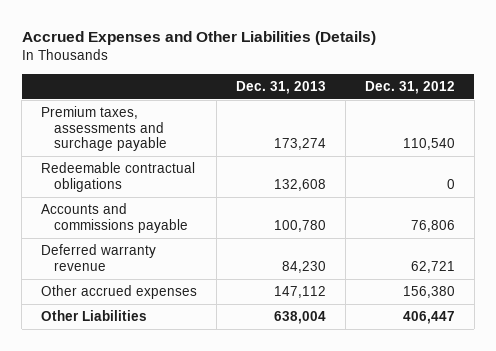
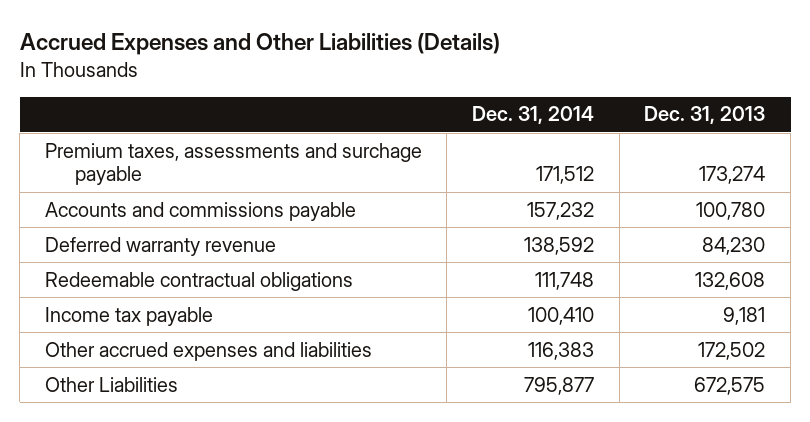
- | Dec. 31, 2013 | Dec. 31, 2012
+ | Dec. 31, 2014 | Dec. 31, 2013
- Other accrued expenses | 147,112 | 156,380
- Other Liabilities | 638,004 | 406,447
moved down: Redeemable contractual obligations | 111,748 | 132,608
+ Income tax payable | 100,410 | 9,181
+ Other accrued expenses and liabilities | 116,383 | 172,502
+ Other Liabilities | 795,877 | 672,575

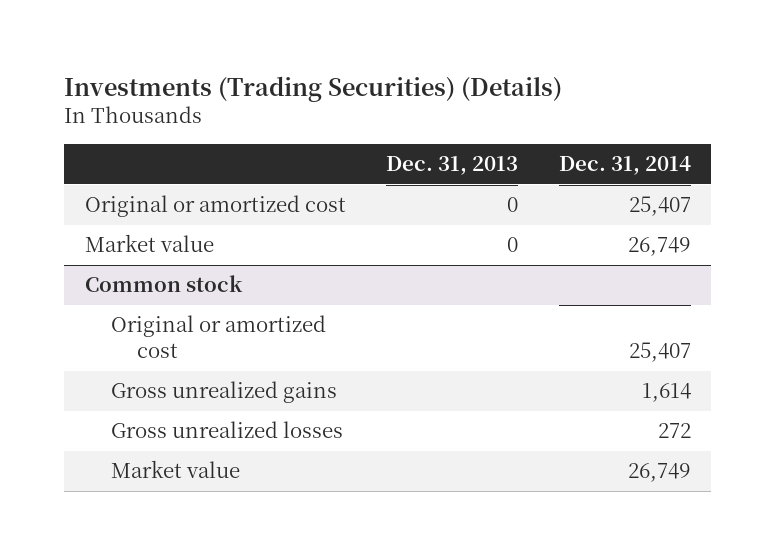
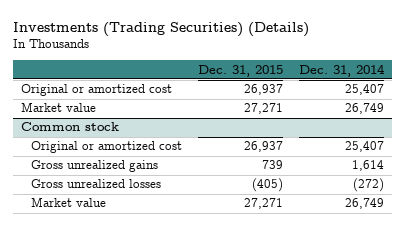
- | Dec. 31, 2013 | Dec. 31, 2014
+ | Dec. 31, 2015 | Dec. 31, 2014
@ Common stock
- Gross unrealized losses | | 272
+ Gross unrealized losses | (405) | (272)

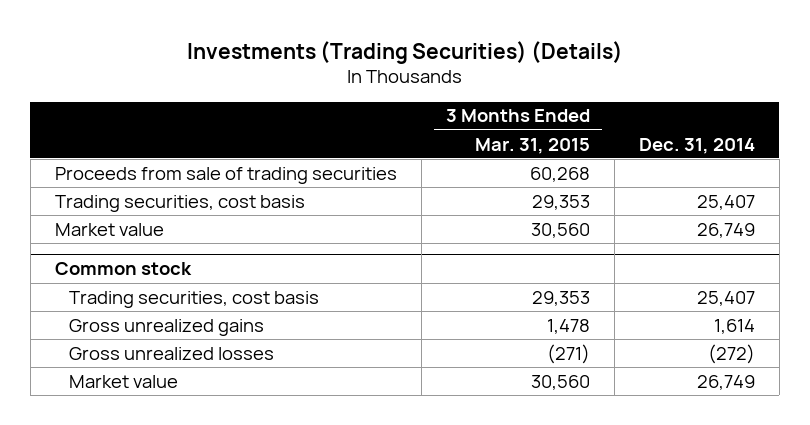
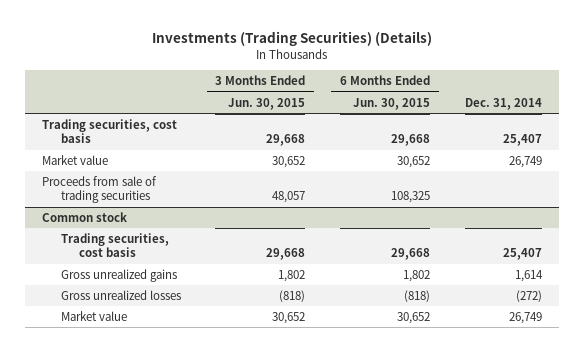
- | 3 Months Ended Mar. 31, 2015 | Dec. 31, 2014
+ | 3 Months Ended Jun. 30, 2015 | 6 Months Ended Jun. 30, 2015 | Dec. 31, 2014
moved down: Proceeds from sale of trading securities | 48,057 | 108,325 |

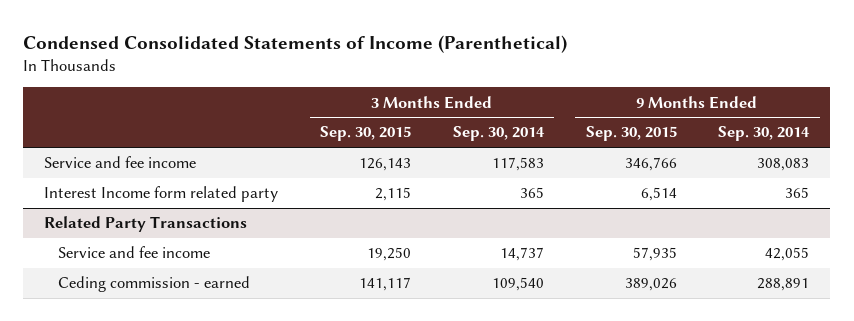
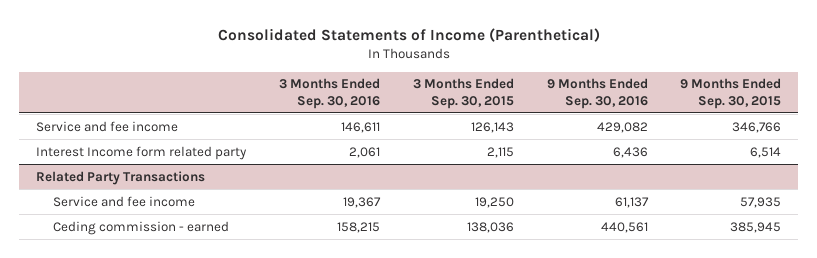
- Condensed Consolidated Statements of Income (Parenthetical)
+ Consolidated Statements of Income (Parenthetical)
- | 3 Months Ended Sep. 30, 2015 | 3 Months Ended Sep. 30, 2014 | 9 Months Ended Sep. 30, 2015 | 9 Months Ended Sep. 30, 2014
+ | 3 Months Ended Sep. 30, 2016 | 3 Months Ended Sep. 30, 2015 | 9 Months Ended Sep. 30, 2016 | 9 Months Ended Sep. 30, 2015
@ Related Party Transactions
- Ceding commission - earned | 141,117 | 109,540 | 389,026 | 288,891
+ Ceding commission - earned | 158,215 | 138,036 | 440,561 | 385,945

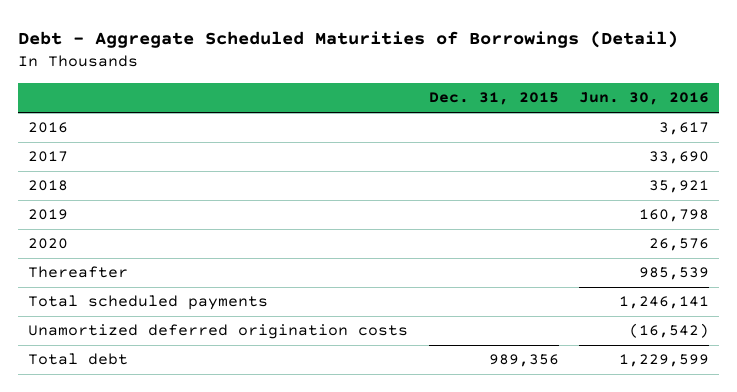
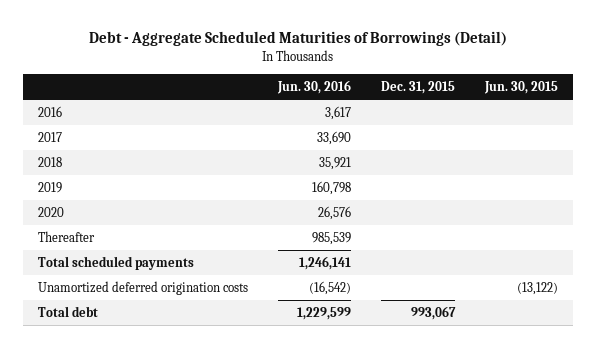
- | Dec. 31, 2015 | Jun. 30, 2016
+ | Jun. 30, 2016 | Dec. 31, 2015 | Jun. 30, 2015
- Total debt | 989,356 | 1,229,599
+ Total debt | 1,229,599 | 993,067 |

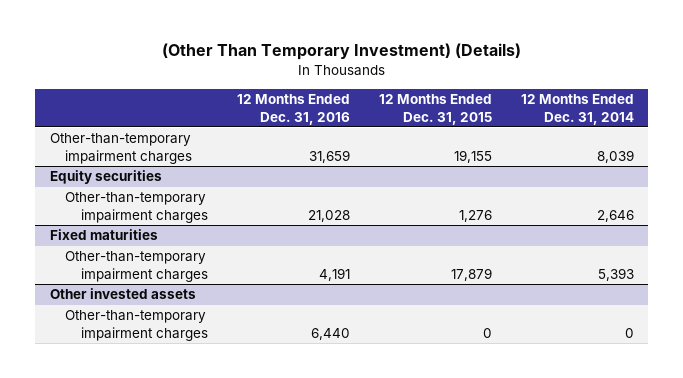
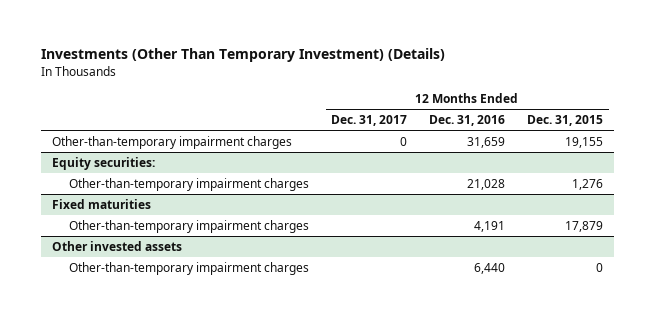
- (Other Than Temporary Investment) (Details)
+ Investments (Other Than Temporary Investment) (Details)
- | 12 Months Ended Dec. 31, 2016 | 12 Months Ended Dec. 31, 2015 | 12 Months Ended Dec. 31, 2014
+ | 12 Months Ended Dec. 31, 2017 | 12 Months Ended Dec. 31, 2016 | 12 Months Ended Dec. 31, 2015
- Equity securities
+ Equity securities:

